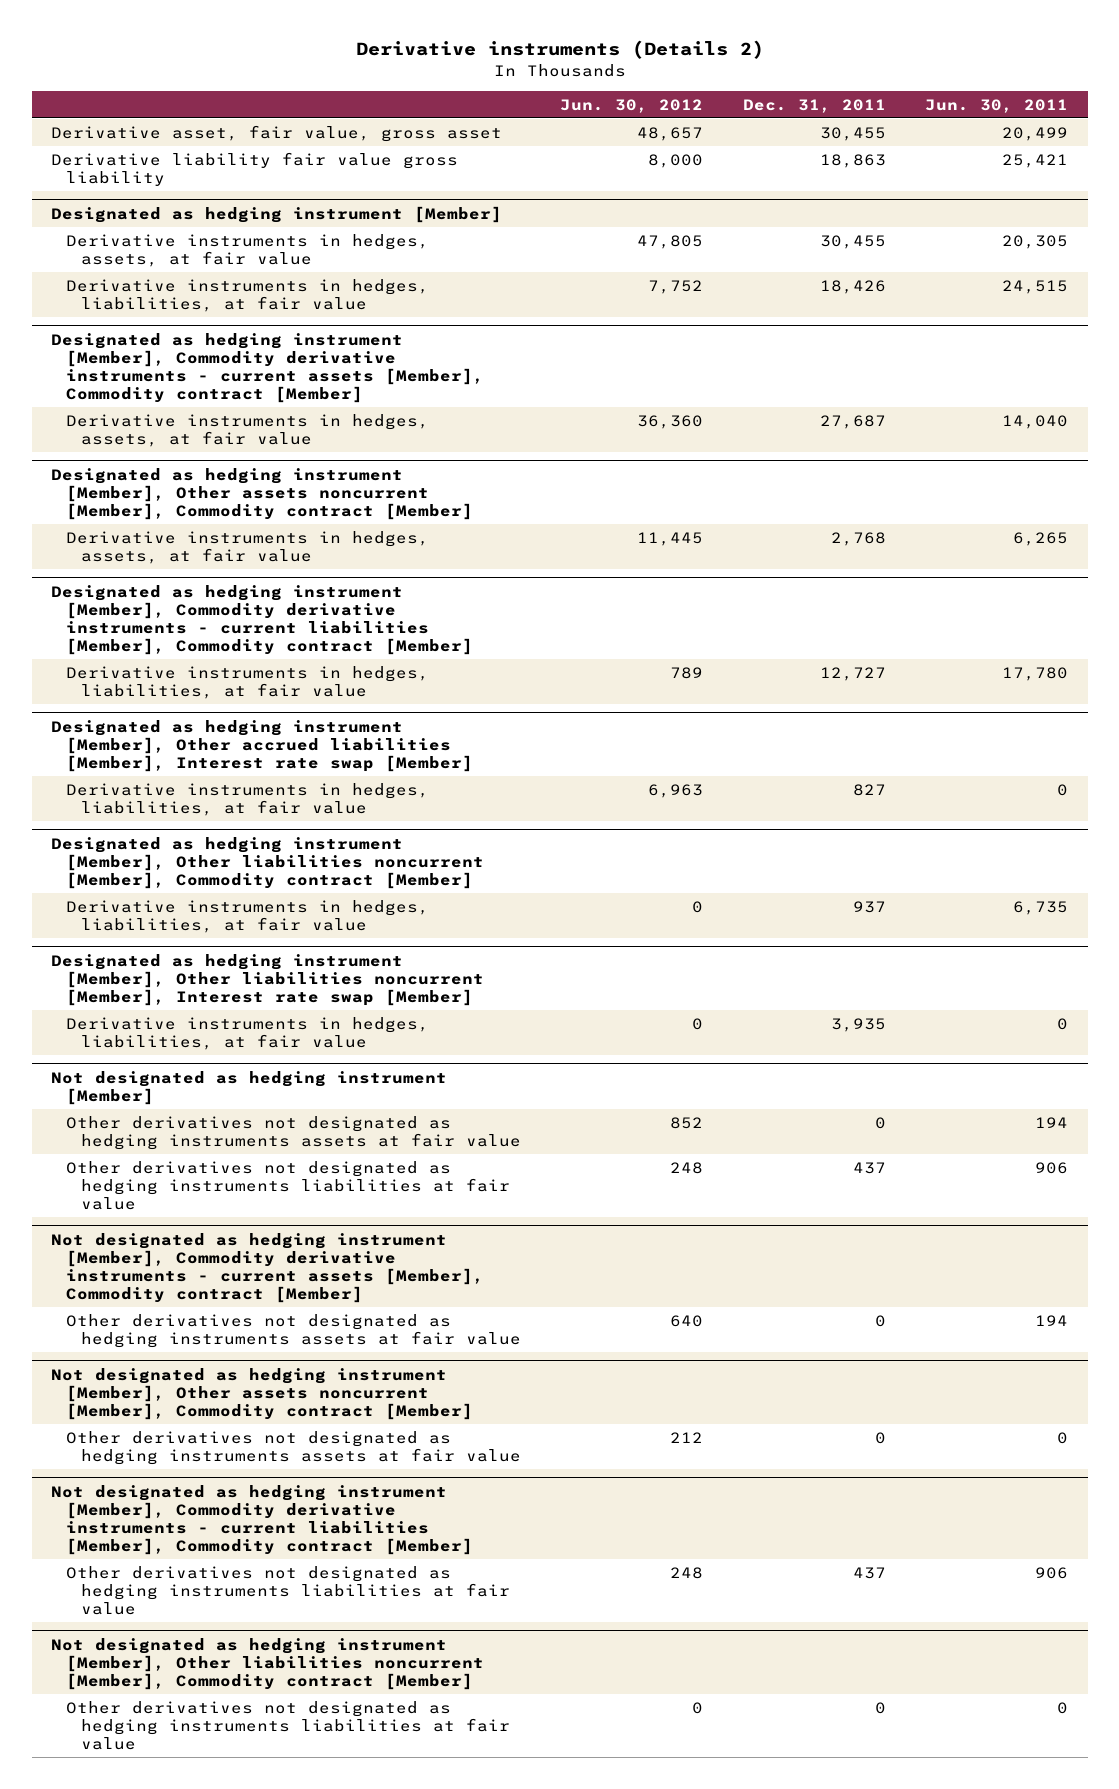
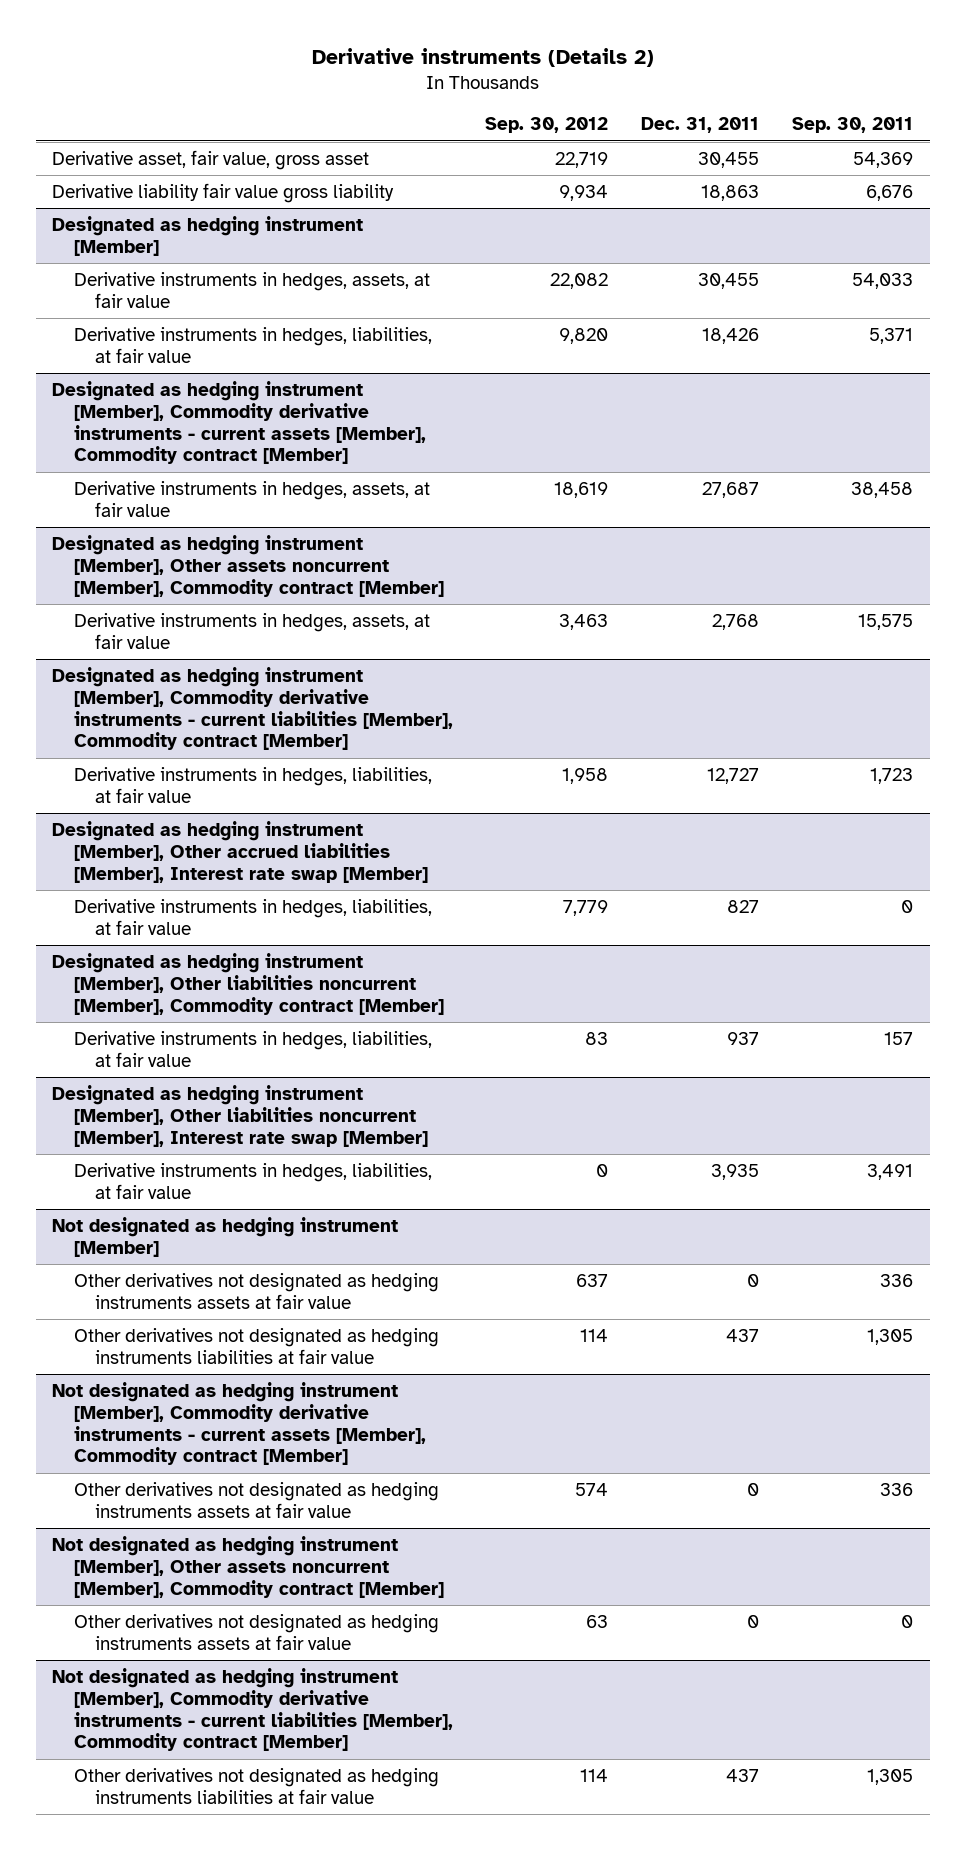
- | Jun. 30, 2012 | Dec. 31, 2011 | Jun. 30, 2011
+ | Sep. 30, 2012 | Dec. 31, 2011 | Sep. 30, 2011
- Not designated as hedging instrument [Member], Other liabilities noncurrent [Member], Commodity contract [Member]
- Other derivatives not designated as hedging instruments liabilities at fair value | 0 | 0 | 0

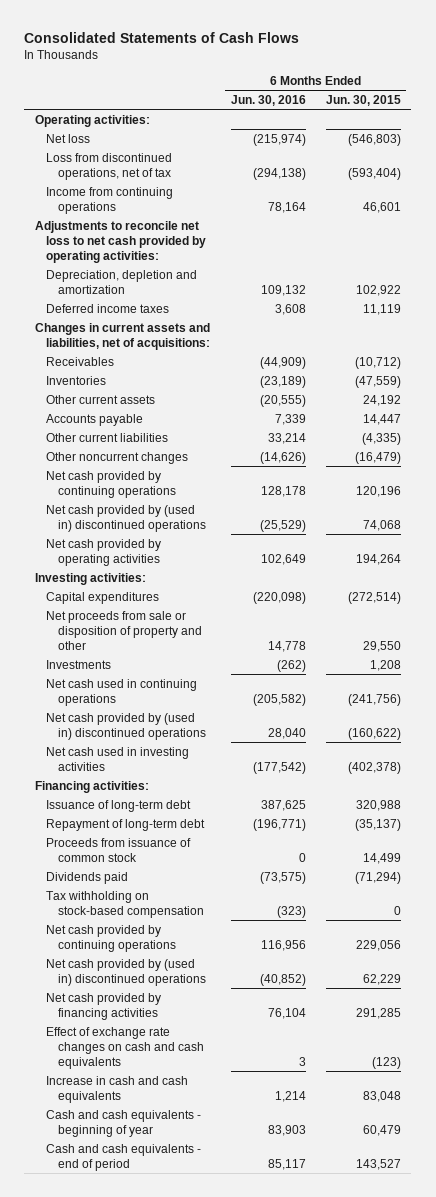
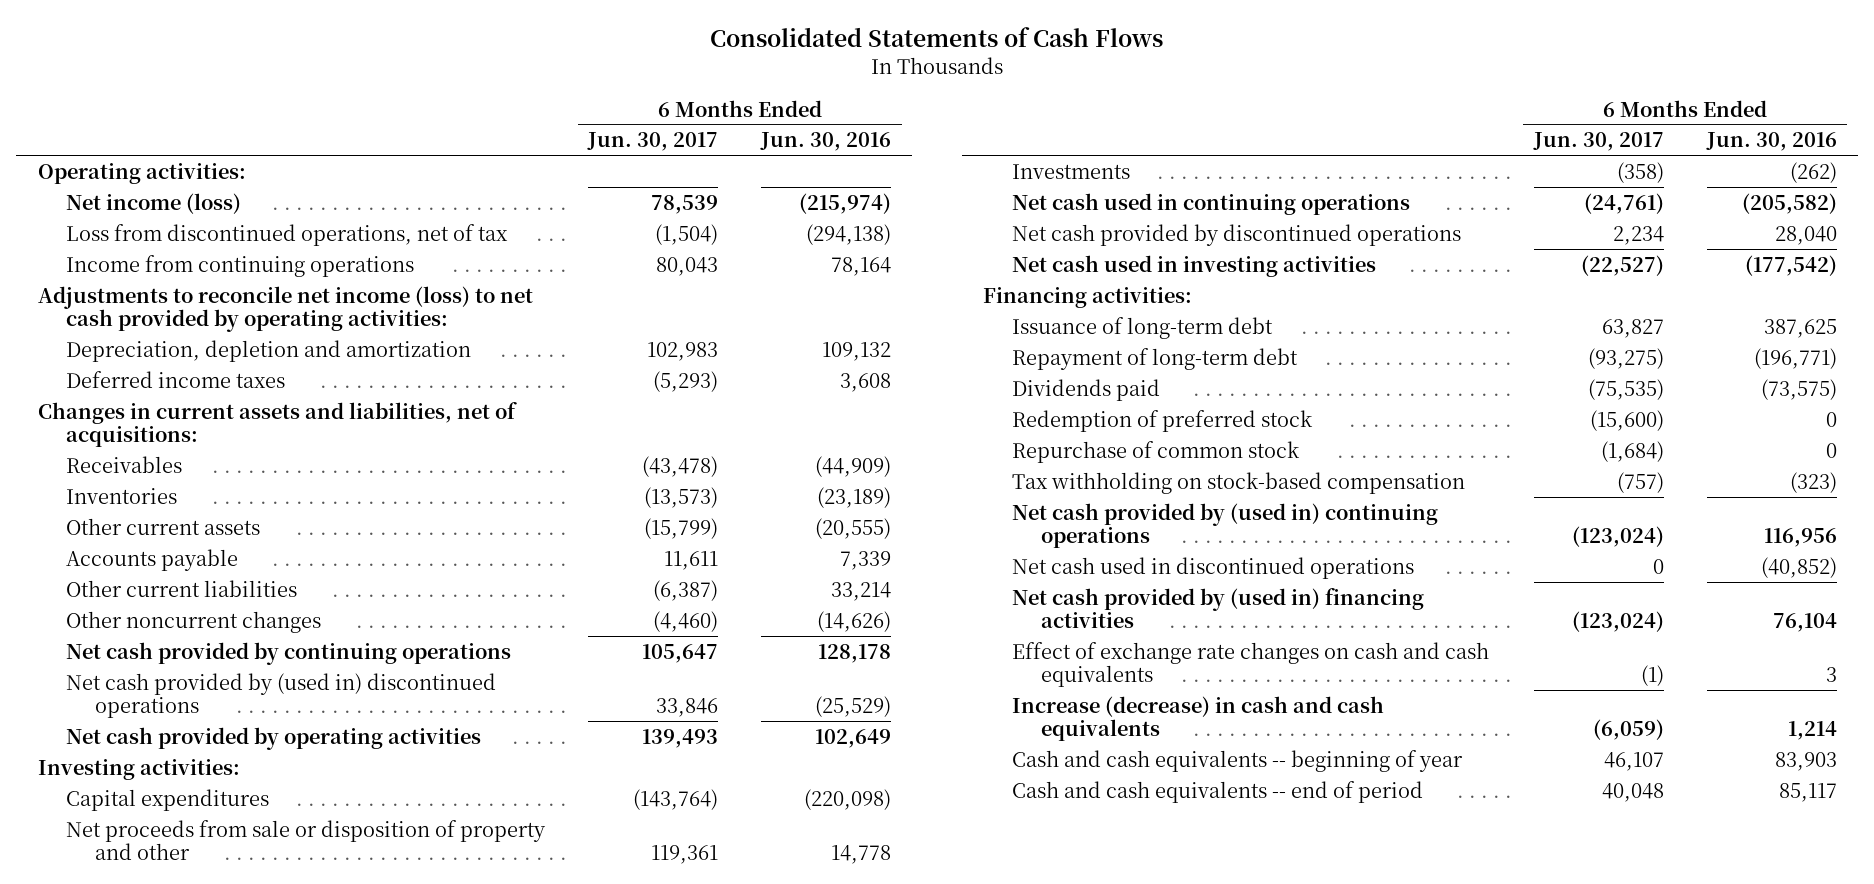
- | 6 Months Ended Jun. 30, 2016 | 6 Months Ended Jun. 30, 2015
+ | 6 Months Ended Jun. 30, 2017 | 6 Months Ended Jun. 30, 2016
- Net loss | (215,974) | (546,803)
+ Net income (loss) | 78,539 | (215,974)
- Adjustments to reconcile net loss to net cash provided by operating activities:
+ Adjustments to reconcile net income (loss) to net cash provided by operating activities:
- Net cash provided by (used in) discontinued operations | 28,040 | (160,622)
+ Net cash provided by discontinued operations | 2,234 | 28,040
- Proceeds from issuance of common stock | 0 | 14,499
+ Redemption of preferred stock | (15,600) | 0
+ Repurchase of common stock | (1,684) | 0
- Net cash provided by continuing operations | 116,956 | 229,056
- Net cash provided by (used in) discontinued operations | (40,852) | 62,229
- Net cash provided by financing activities | 76,104 | 291,285
+ Net cash provided by (used in) continuing operations | (123,024) | 116,956
+ Net cash used in discontinued operations | 0 | (40,852)
+ Net cash provided by (used in) financing activities | (123,024) | 76,104
- Increase in cash and cash equivalents | 1,214 | 83,048
- Cash and cash equivalents - beginning of year | 83,903 | 60,479
- Cash and cash equivalents - end of period | 85,117 | 143,527
+ Increase (decrease) in cash and cash equivalents | (6,059) | 1,214
+ Cash and cash equivalents -- beginning of year | 46,107 | 83,903
+ Cash and cash equivalents -- end of period | 40,048 | 85,117

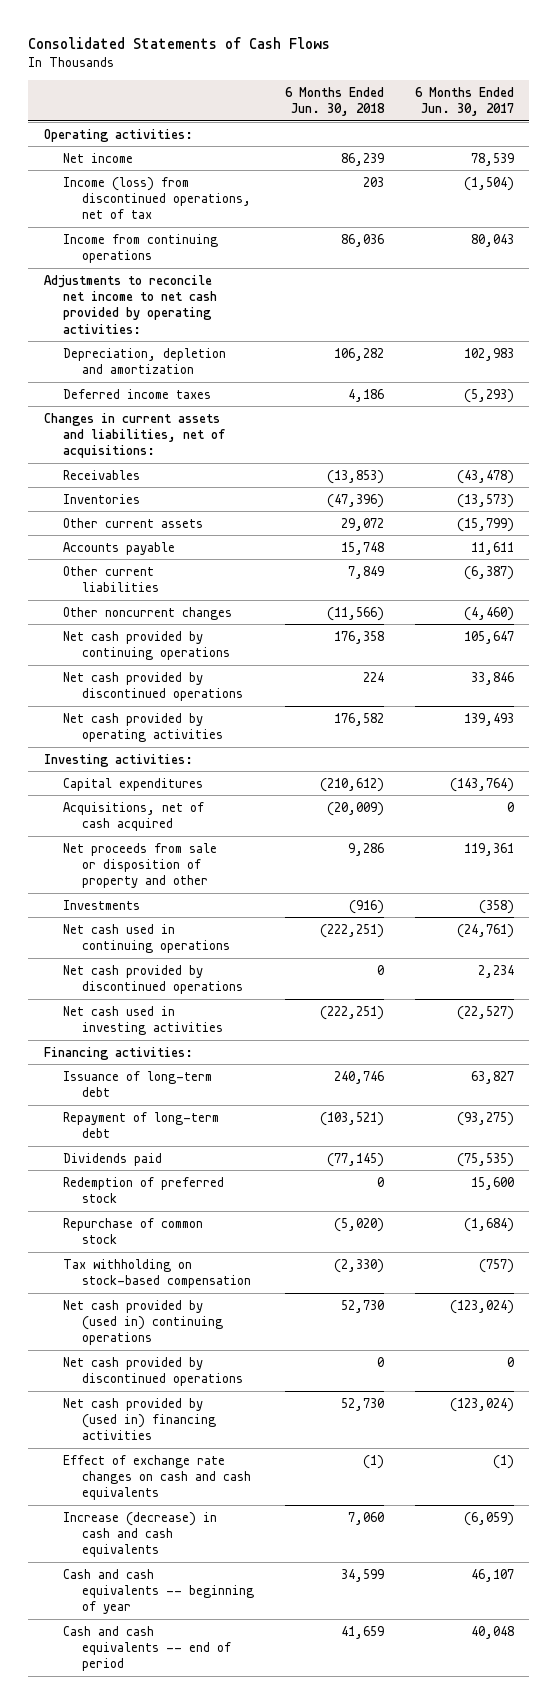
- | 6 Months Ended Jun. 30, 2017 | 6 Months Ended Jun. 30, 2016
+ | 6 Months Ended Jun. 30, 2018 | 6 Months Ended Jun. 30, 2017
- Net income (loss) | 78,539 | (215,974)
- Loss from discontinued operations, net of tax | (1,504) | (294,138)
+ Net income | 86,239 | 78,539
+ Income (loss) from discontinued operations, net of tax | 203 | (1,504)
- Adjustments to reconcile net income (loss) to net cash provided by operating activities:
+ Adjustments to reconcile net income to net cash provided by operating activities:
- Net cash provided by (used in) discontinued operations | 33,846 | (25,529)
+ Net cash provided by discontinued operations | 224 | 33,846
+ Acquisitions, net of cash acquired | (20,009) | 0
- Redemption of preferred stock | (15,600) | 0
+ Redemption of preferred stock | 0 | 15,600
- Net cash used in discontinued operations | 0 | (40,852)
+ Net cash provided by discontinued operations | 0 | 0

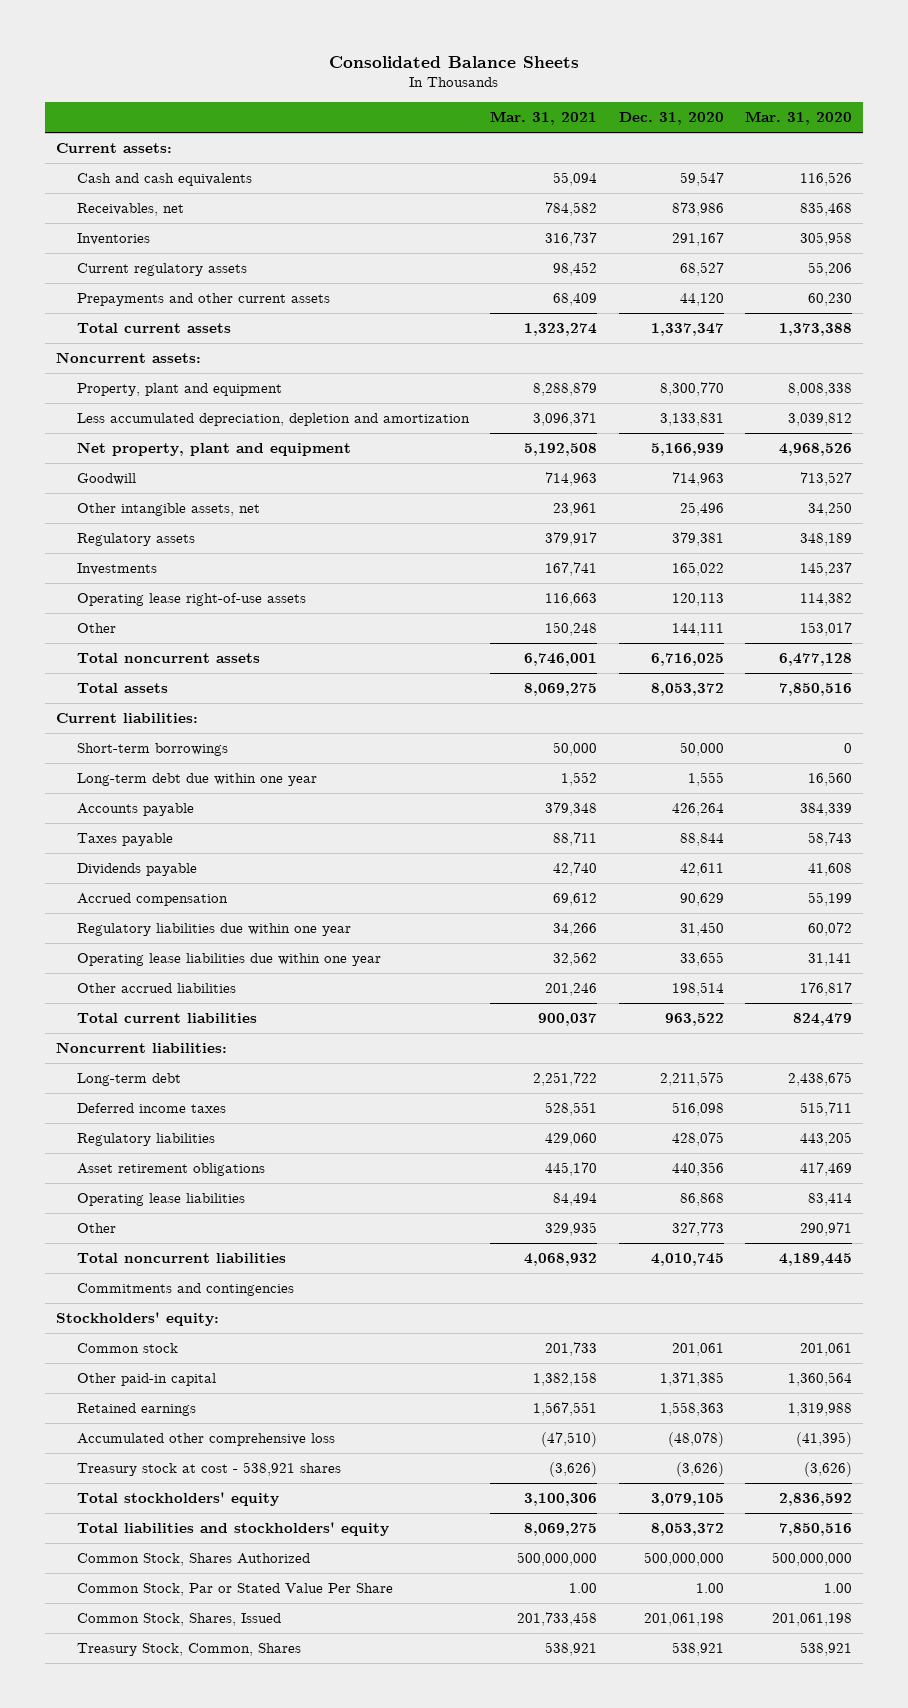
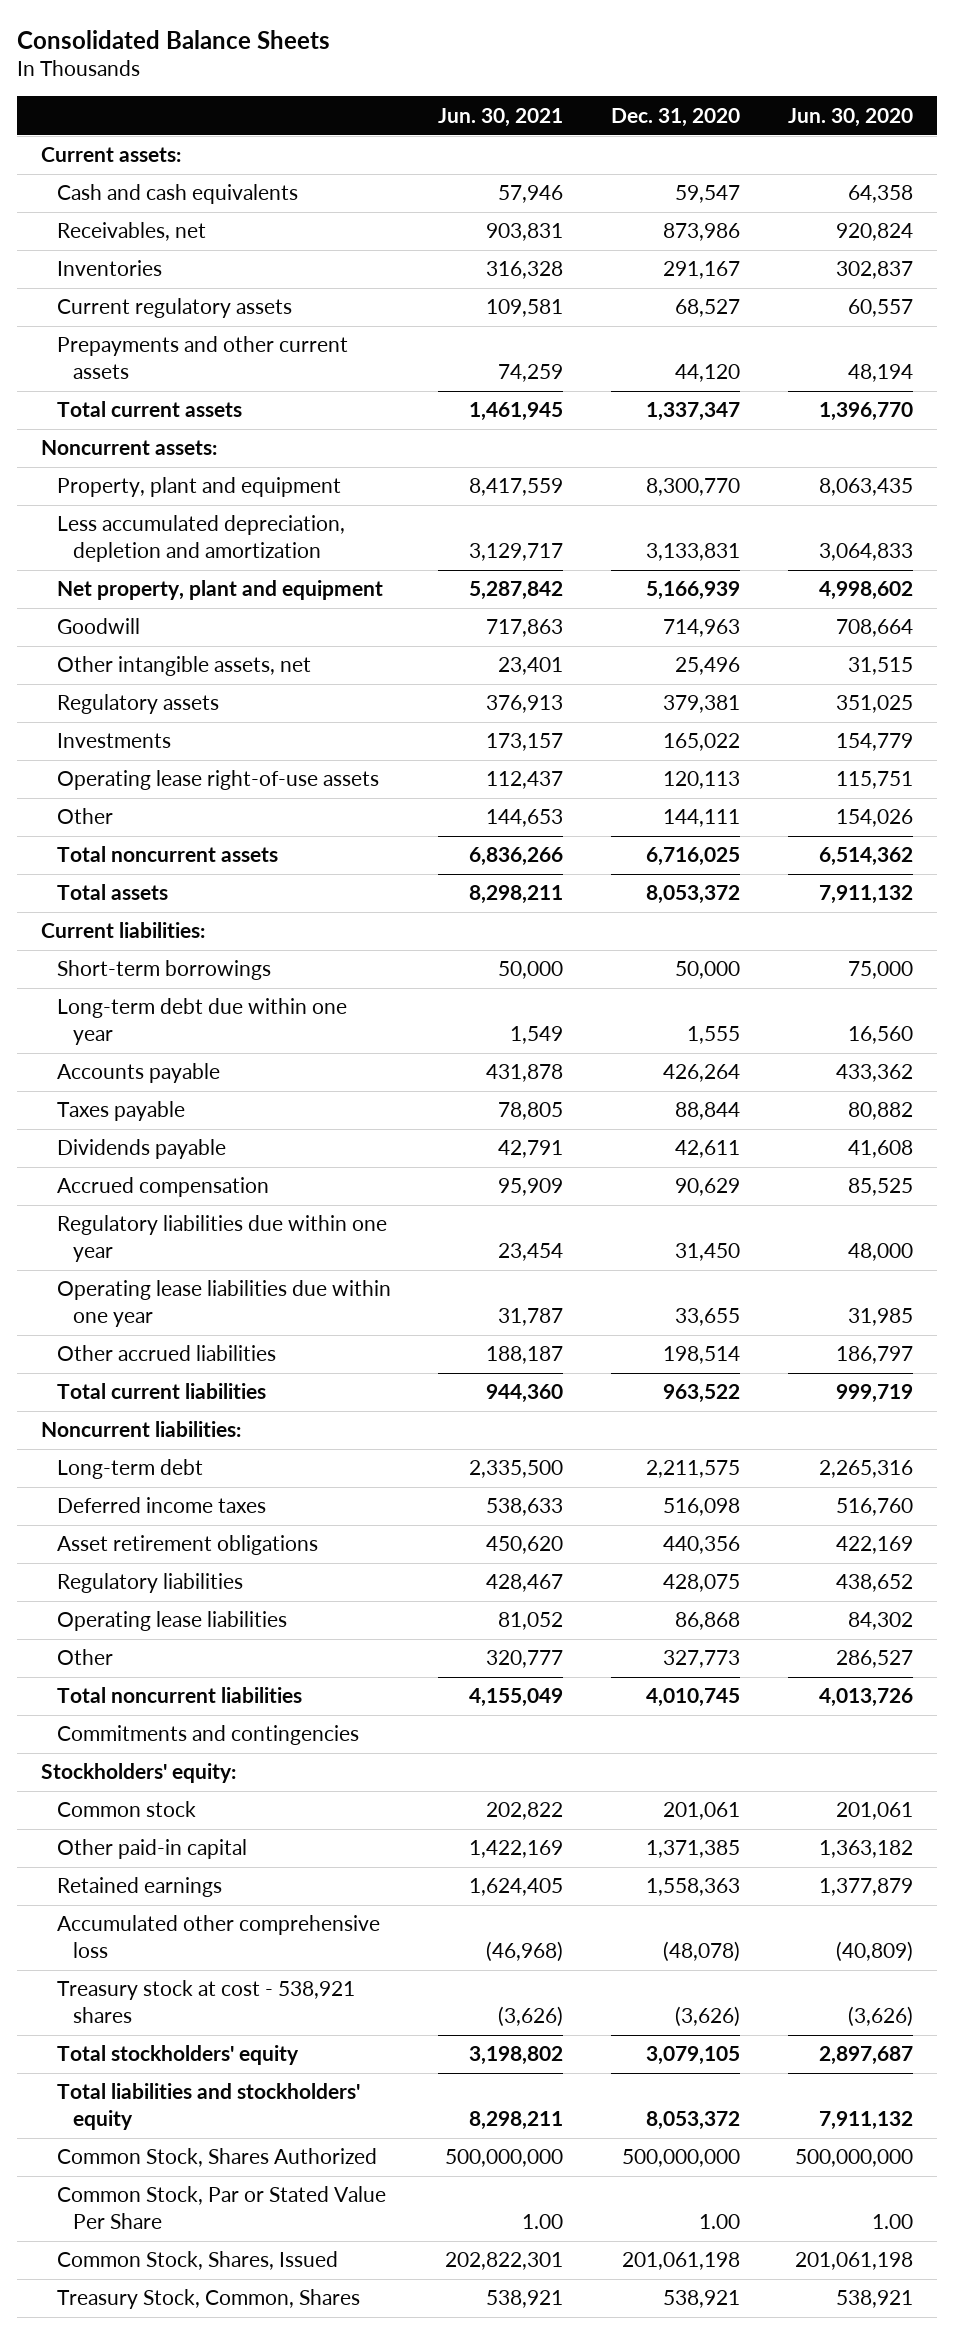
- | Mar. 31, 2021 | Dec. 31, 2020 | Mar. 31, 2020
+ | Jun. 30, 2021 | Dec. 31, 2020 | Jun. 30, 2020
moved down: Regulatory liabilities | 428,467 | 428,075 | 438,652

